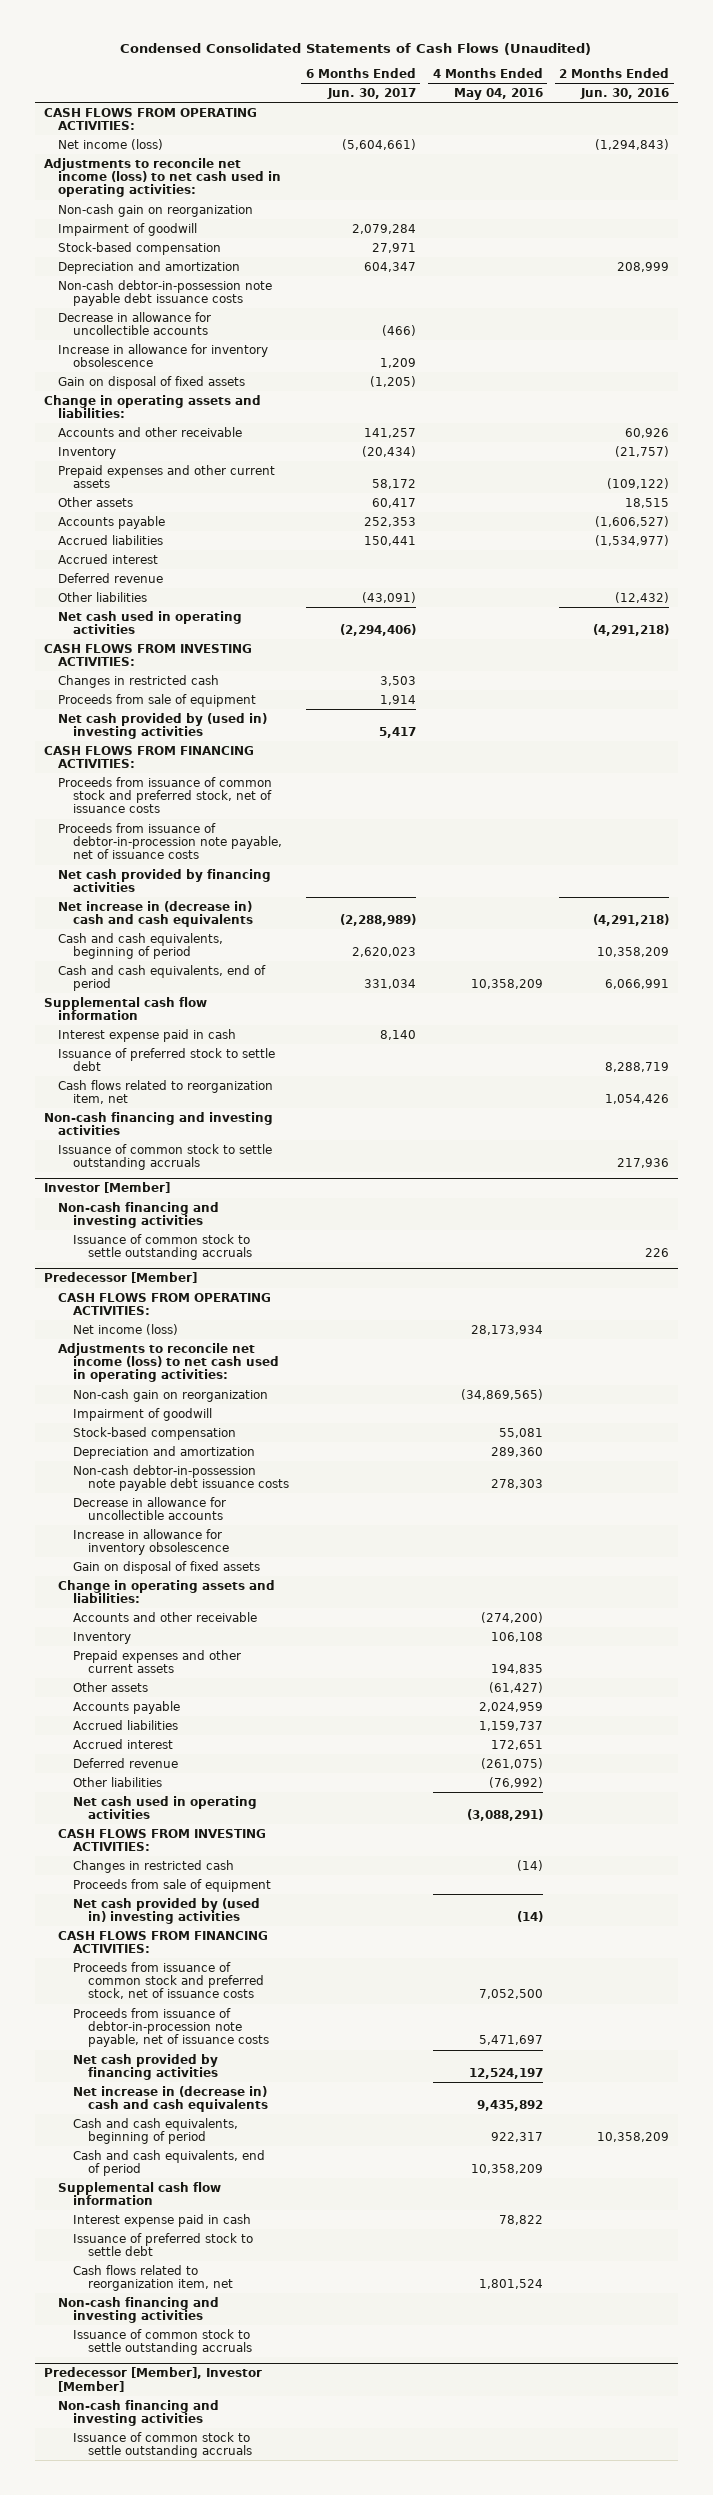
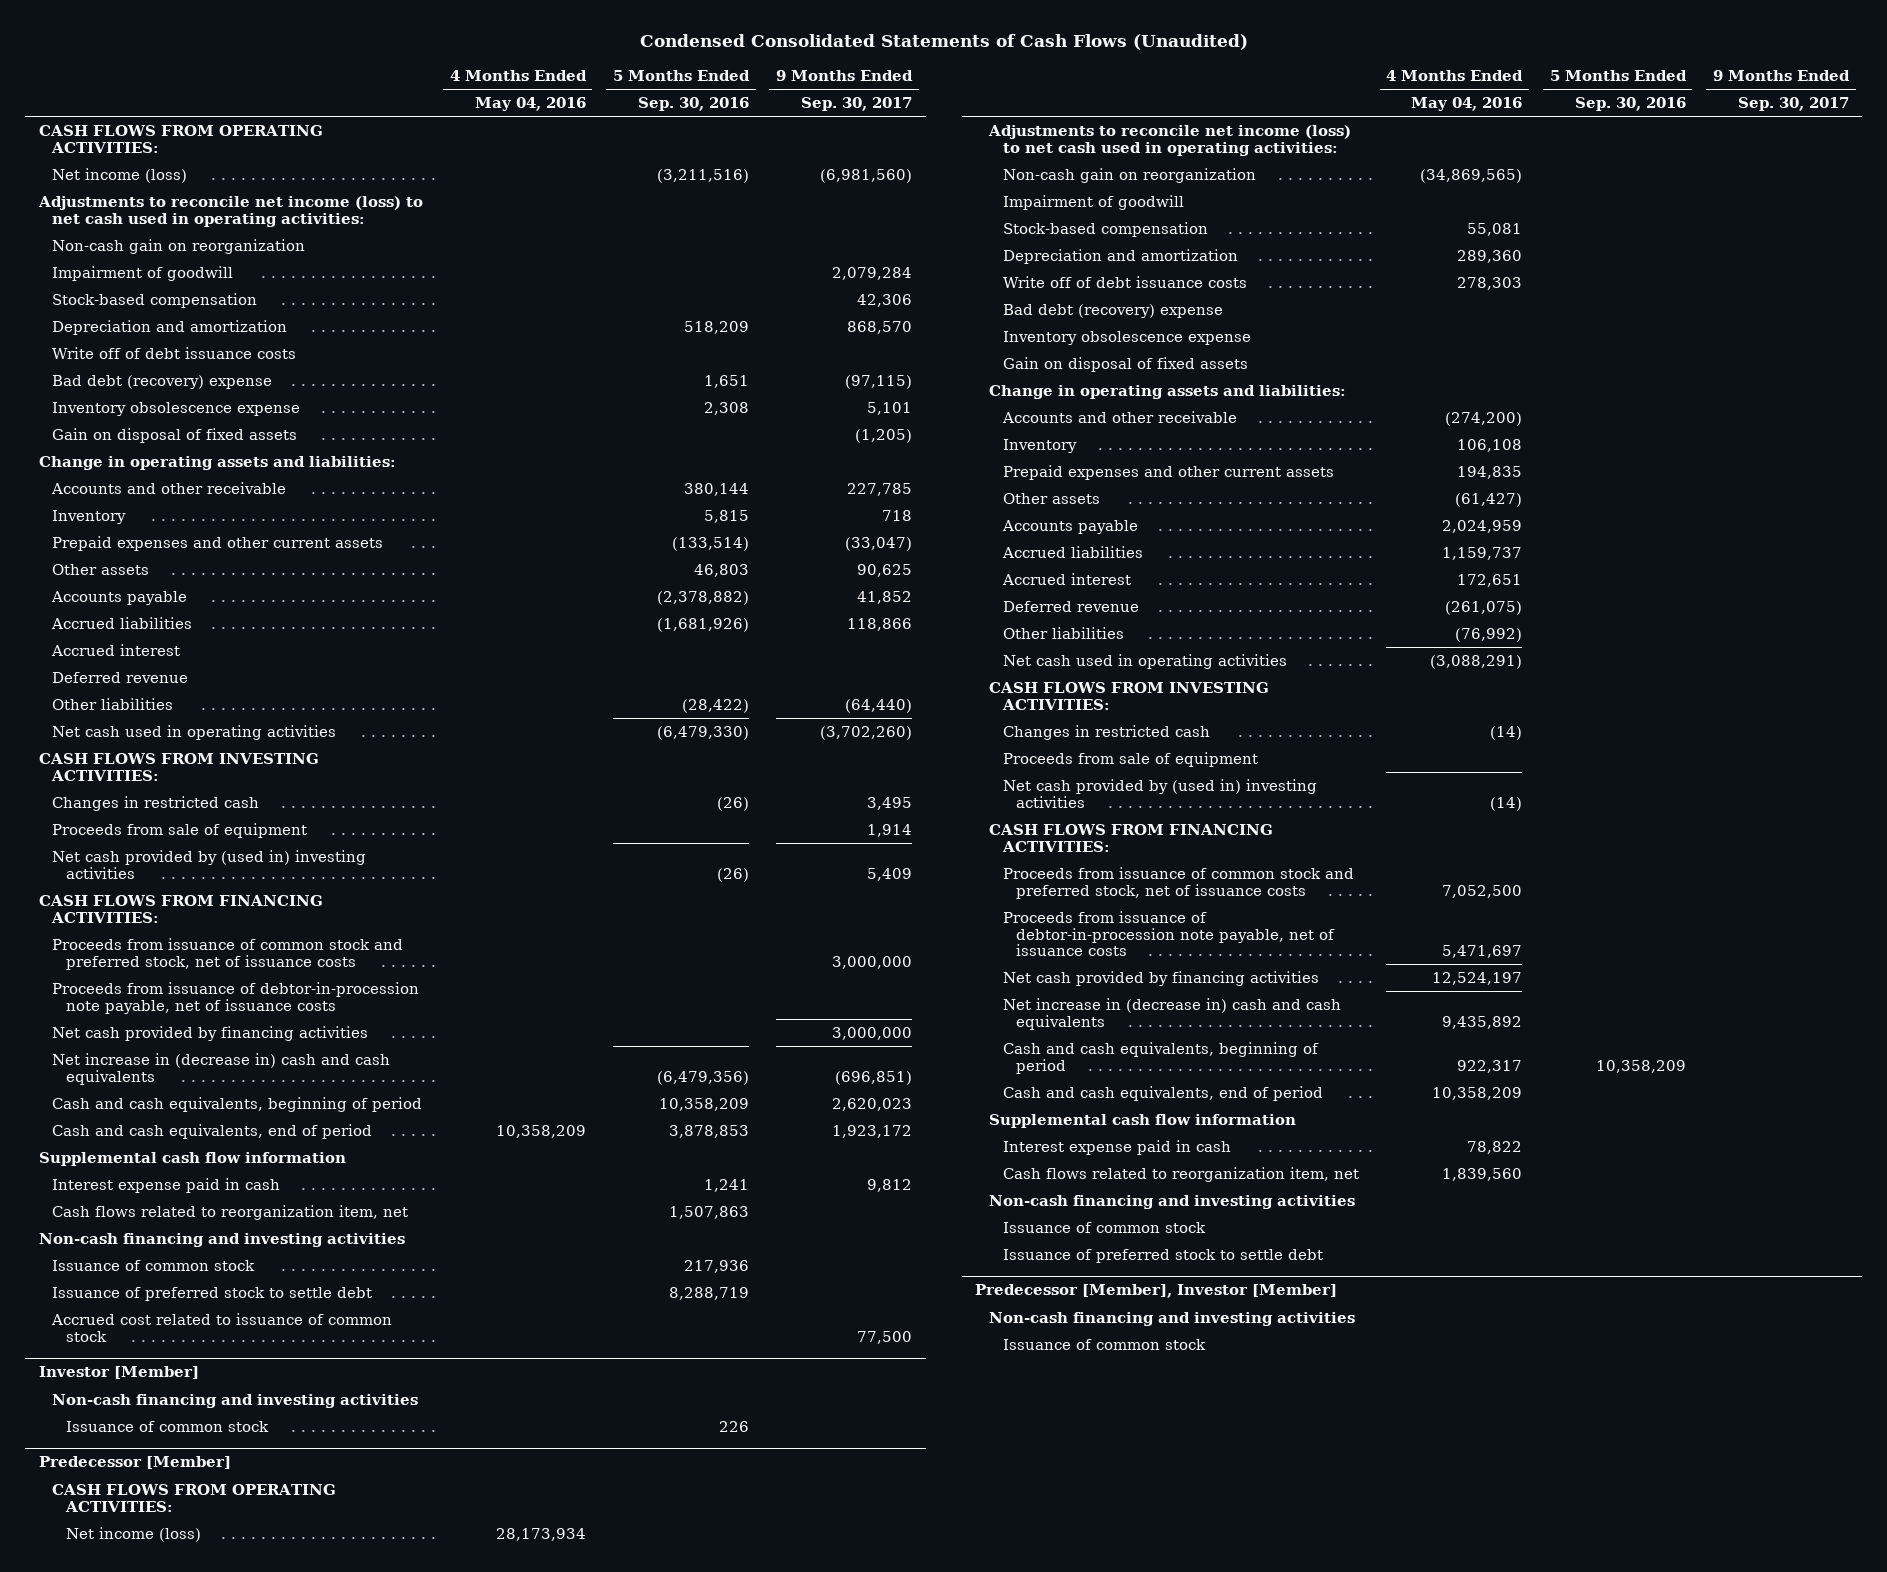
- | 6 Months Ended Jun. 30, 2017 | 4 Months Ended May 04, 2016 | 2 Months Ended Jun. 30, 2016
+ | 4 Months Ended May 04, 2016 | 5 Months Ended Sep. 30, 2016 | 9 Months Ended Sep. 30, 2017
- Non-cash debtor-in-possession note payable debt issuance costs
- Decrease in allowance for uncollectible accounts | (466) | |
- Increase in allowance for inventory obsolescence | 1,209 | |
+ Write off of debt issuance costs
+ Bad debt (recovery) expense | | 1,651 | (97,115)
+ Inventory obsolescence expense | | 2,308 | 5,101
- Issuance of common stock to settle outstanding accruals | | | 217,936
+ Issuance of common stock | | 217,936 |
moved down: Issuance of preferred stock to settle debt | | 8,288,719 |
+ Accrued cost related to issuance of common stock | | | 77,500
@ Investor [Member]
- Issuance of common stock to settle outstanding accruals | | | 226
+ Issuance of common stock | | 226 |
@ Predecessor [Member]
- Non-cash debtor-in-possession note payable debt issuance costs | | 278,303 |
- Decrease in allowance for uncollectible accounts
- Increase in allowance for inventory obsolescence
+ Write off of debt issuance costs | 278,303 | |
+ Bad debt (recovery) expense
+ Inventory obsolescence expense
- Cash flows related to reorganization item, net | | 1,801,524 |
+ Cash flows related to reorganization item, net | 1,839,560 | |
- Issuance of common stock to settle outstanding accruals
+ Issuance of common stock
moved down: Issuance of preferred stock to settle debt
@ Predecessor [Member], Investor [Member]
- Issuance of common stock to settle outstanding accruals
+ Issuance of common stock

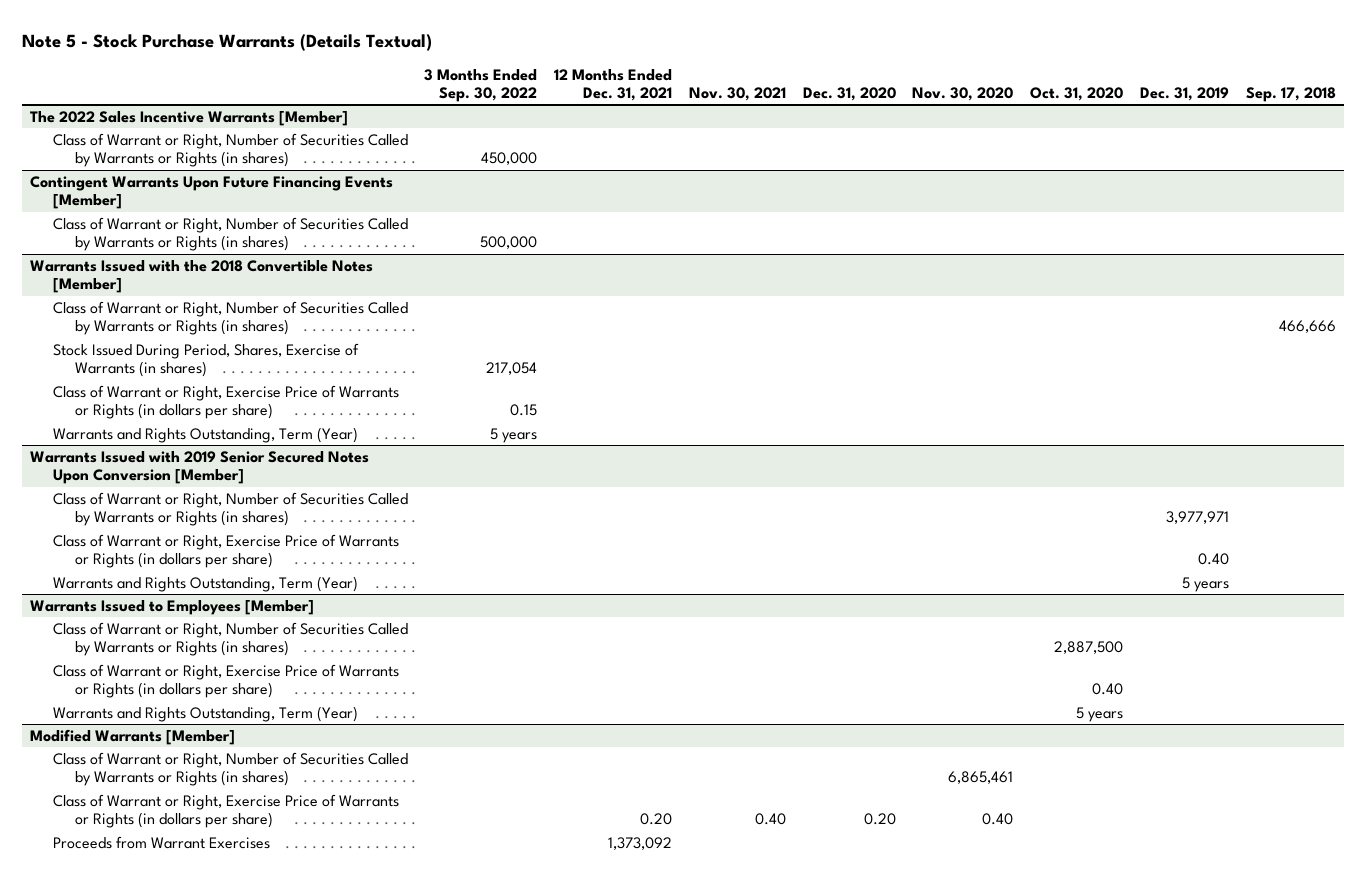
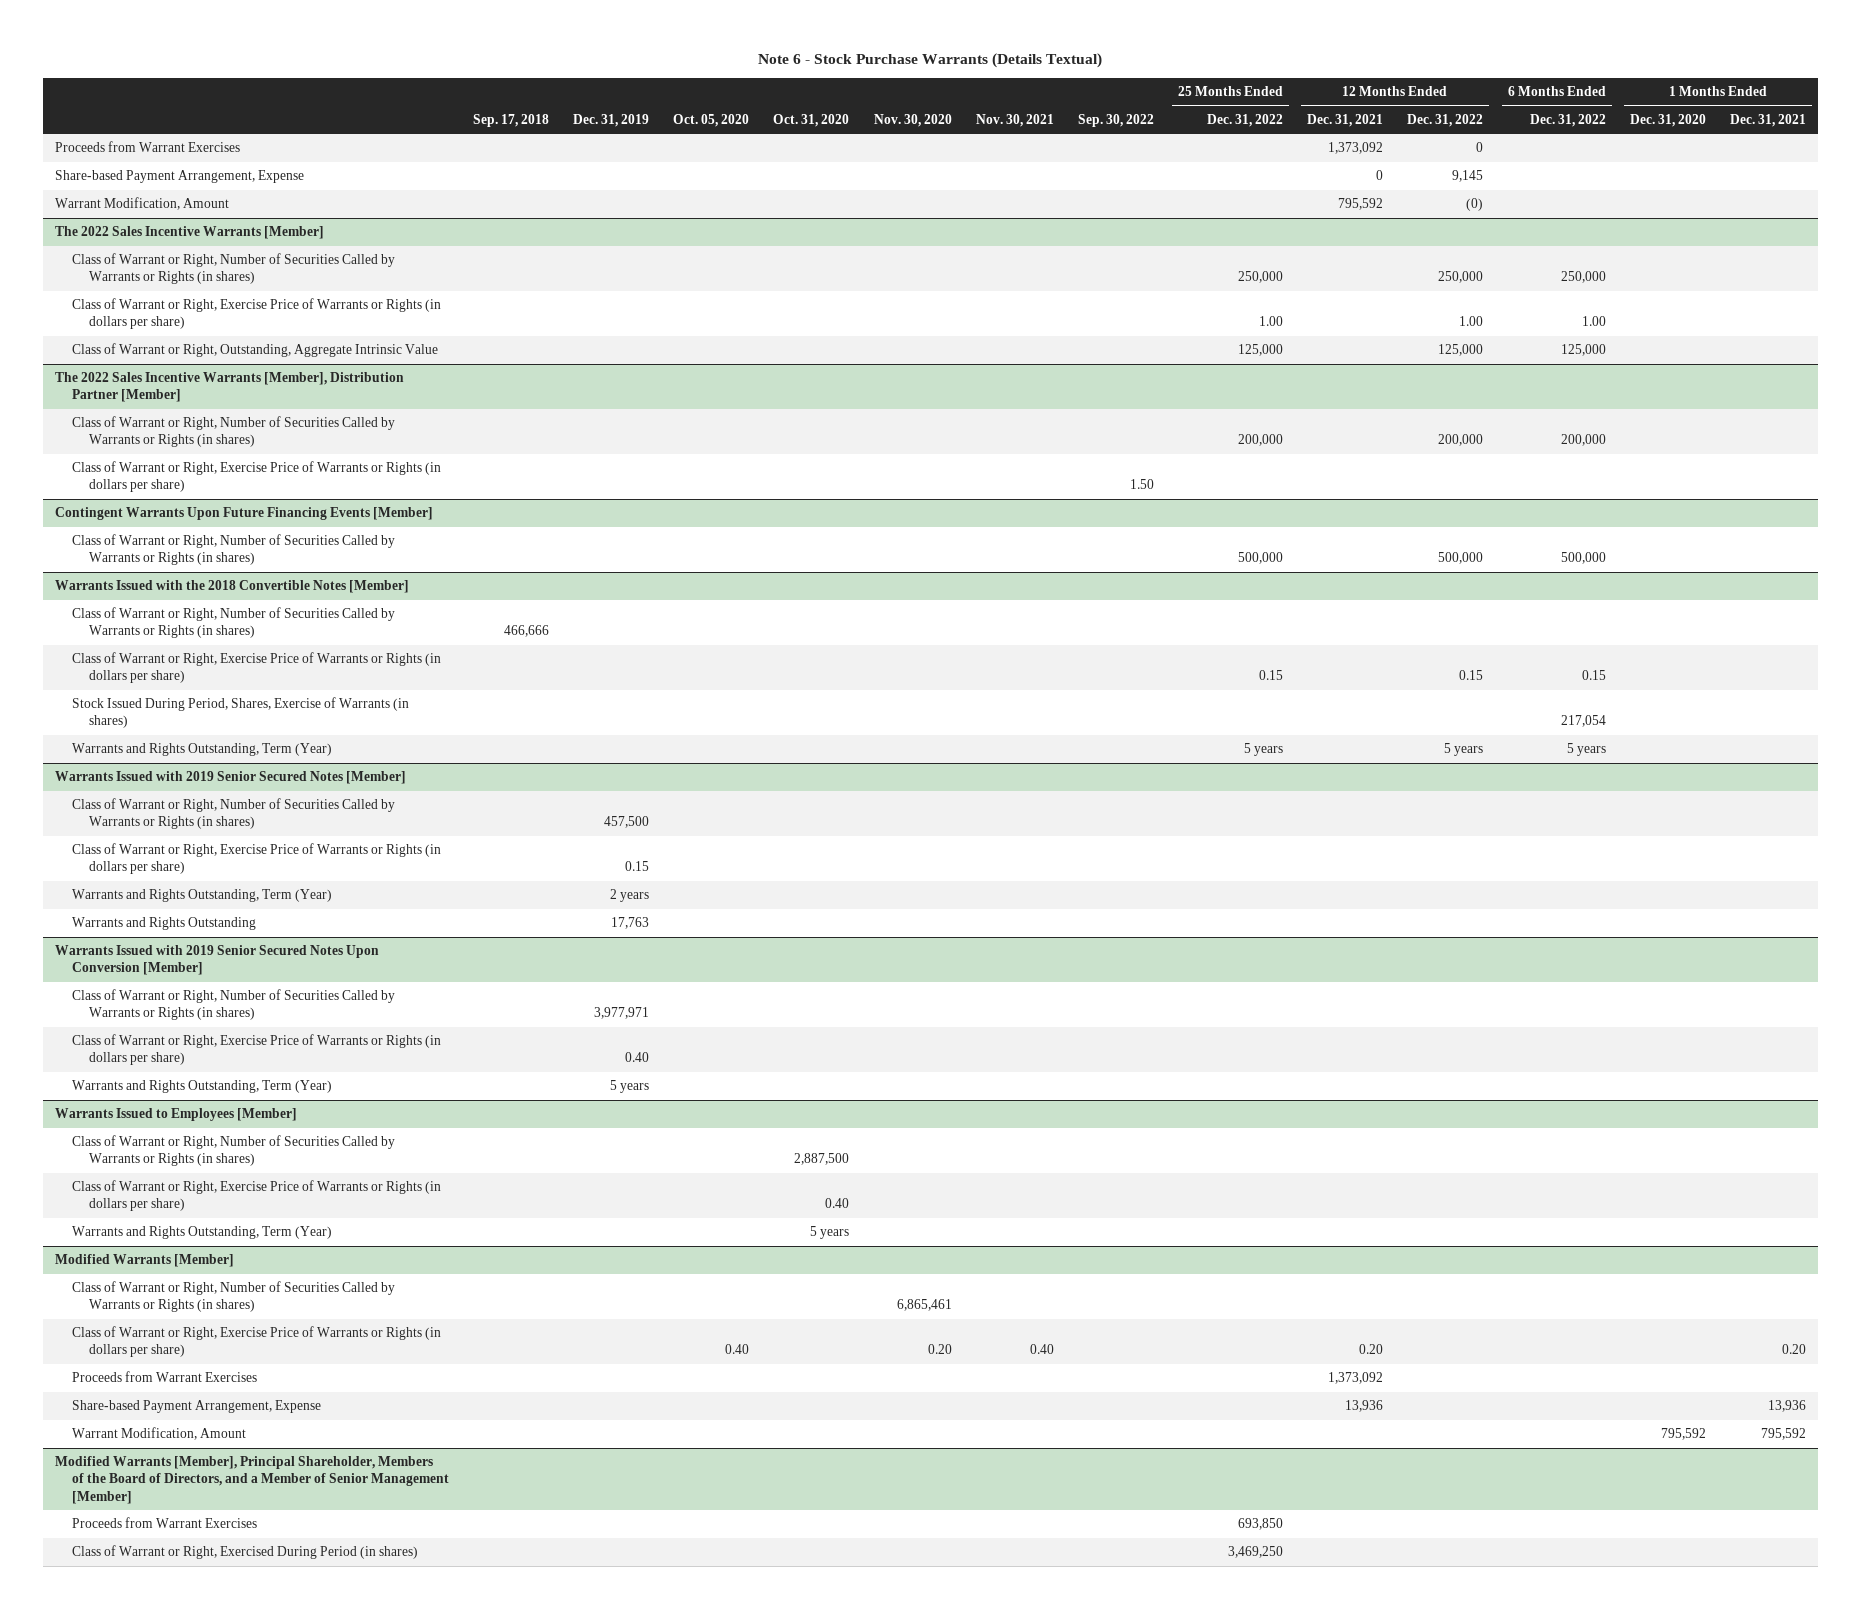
- Note 5 - Stock Purchase Warrants (Details Textual)
+ Note 6 - Stock Purchase Warrants (Details Textual)
- | 3 Months Ended Sep. 30, 2022 | 12 Months Ended Dec. 31, 2021 | Nov. 30, 2021 | Dec. 31, 2020 | Nov. 30, 2020 | Oct. 31, 2020 | Dec. 31, 2019 | Sep. 17, 2018
+ | Sep. 17, 2018 | Dec. 31, 2019 | Oct. 05, 2020 | Oct. 31, 2020 | Nov. 30, 2020 | Nov. 30, 2021 | Sep. 30, 2022 | 25 Months Ended Dec. 31, 2022 | 12 Months Ended Dec. 31, 2021 | 12 Months Ended Dec. 31, 2022 | 6 Months Ended Dec. 31, 2022 | 1 Months Ended Dec. 31, 2020 | 1 Months Ended Dec. 31, 2021
+ Proceeds from Warrant Exercises | | | | | | | | | 1,373,092 | 0 | | |
+ Share-based Payment Arrangement, Expense | | | | | | | | | 0 | 9,145 | | |
+ Warrant Modification, Amount | | | | | | | | | 795,592 | (0) | | |
@ The 2022 Sales Incentive Warrants [Member]
+ Class of Warrant or Right, Exercise Price of Warrants or Rights (in dollars per share) | | | | | | | | 1.00 | | 1.00 | 1.00 | |
+ Class of Warrant or Right, Outstanding, Aggregate Intrinsic Value | | | | | | | | 125,000 | | 125,000 | 125,000 | |
+ The 2022 Sales Incentive Warrants [Member], Distribution Partner [Member]
+ Class of Warrant or Right, Number of Securities Called by Warrants or Rights (in shares) | | | | | | | | 200,000 | | 200,000 | 200,000 | |
+ Class of Warrant or Right, Exercise Price of Warrants or Rights (in dollars per share) | | | | | | | 1.50 | | | | | |
@ Warrants Issued with the 2018 Convertible Notes [Member]
moved down: Stock Issued During Period, Shares, Exercise of Warrants (in shares) | | | | | | | | | | | 217,054 | |
+ Warrants Issued with 2019 Senior Secured Notes [Member]
+ Class of Warrant or Right, Number of Securities Called by Warrants or Rights (in shares) | | 457,500 | | | | | | | | | | |
+ Class of Warrant or Right, Exercise Price of Warrants or Rights (in dollars per share) | | 0.15 | | | | | | | | | | |
+ Warrants and Rights Outstanding, Term (Year) | | 2 years | | | | | | | | | | |
+ Warrants and Rights Outstanding | | 17,763 | | | | | | | | | | |
@ Modified Warrants [Member]
- Class of Warrant or Right, Exercise Price of Warrants or Rights (in dollars per share) | | 0.20 | 0.40 | 0.20 | 0.40 | | |
+ Class of Warrant or Right, Exercise Price of Warrants or Rights (in dollars per share) | | | 0.40 | | 0.20 | 0.40 | | | 0.20 | | | | 0.20
+ Share-based Payment Arrangement, Expense | | | | | | | | | 13,936 | | | | 13,936
+ Warrant Modification, Amount | | | | | | | | | | | | 795,592 | 795,592
+ Modified Warrants [Member], Principal Shareholder, Members of the Board of Directors, and a Member of Senior Management [Member]
+ Proceeds from Warrant Exercises | | | | | | | | 693,850 | | | | |
+ Class of Warrant or Right, Exercised During Period (in shares) | | | | | | | | 3,469,250 | | | | |

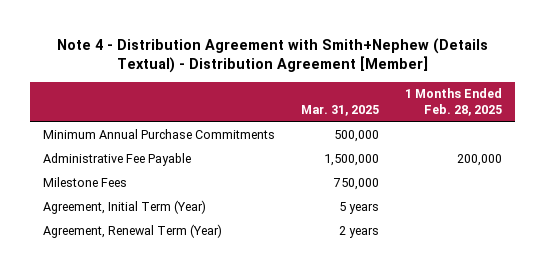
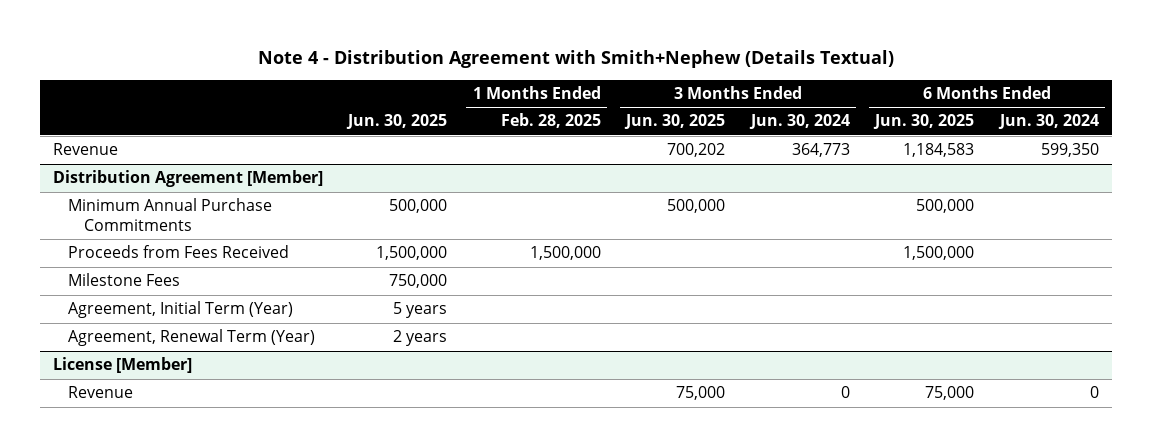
- Note 4 - Distribution Agreement with Smith+Nephew (Details Textual) - Distribution Agreement [Member]
+ Note 4 - Distribution Agreement with Smith+Nephew (Details Textual)
- | Mar. 31, 2025 | 1 Months Ended Feb. 28, 2025
+ | Jun. 30, 2025 | 1 Months Ended Feb. 28, 2025 | 3 Months Ended Jun. 30, 2025 | 3 Months Ended Jun. 30, 2024 | 6 Months Ended Jun. 30, 2025 | 6 Months Ended Jun. 30, 2024
- Minimum Annual Purchase Commitments | 500,000 |
- Administrative Fee Payable | 1,500,000 | 200,000
- Milestone Fees | 750,000 |
- Agreement, Initial Term (Year) | 5 years |
- Agreement, Renewal Term (Year) | 2 years |
+ Revenue | | | 700,202 | 364,773 | 1,184,583 | 599,350
+ Distribution Agreement [Member]
+ Minimum Annual Purchase Commitments | 500,000 | | 500,000 | | 500,000 |
+ Proceeds from Fees Received | 1,500,000 | 1,500,000 | | | 1,500,000 |
+ Milestone Fees | 750,000 | | | | |
+ Agreement, Initial Term (Year) | 5 years | | | | |
+ Agreement, Renewal Term (Year) | 2 years | | | | |
+ License [Member]
+ Revenue | | | 75,000 | 0 | 75,000 | 0

